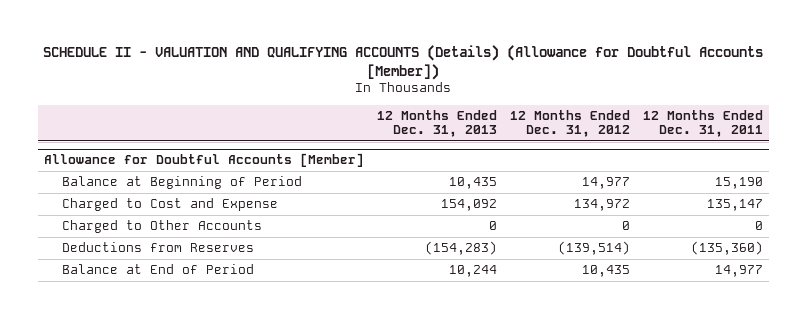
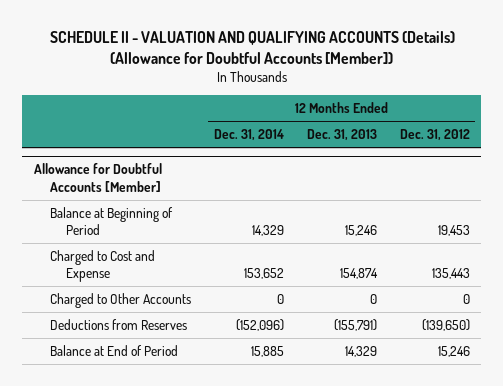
- | 12 Months Ended Dec. 31, 2013 | 12 Months Ended Dec. 31, 2012 | 12 Months Ended Dec. 31, 2011
+ | 12 Months Ended Dec. 31, 2014 | 12 Months Ended Dec. 31, 2013 | 12 Months Ended Dec. 31, 2012
@ Allowance for Doubtful Accounts [Member]
- Balance at Beginning of Period | 10,435 | 14,977 | 15,190
- Charged to Cost and Expense | 154,092 | 134,972 | 135,147
+ Balance at Beginning of Period | 14,329 | 15,246 | 19,453
+ Charged to Cost and Expense | 153,652 | 154,874 | 135,443
- Deductions from Reserves | (154,283) | (139,514) | (135,360)
- Balance at End of Period | 10,244 | 10,435 | 14,977
+ Deductions from Reserves | (152,096) | (155,791) | (139,650)
+ Balance at End of Period | 15,885 | 14,329 | 15,246

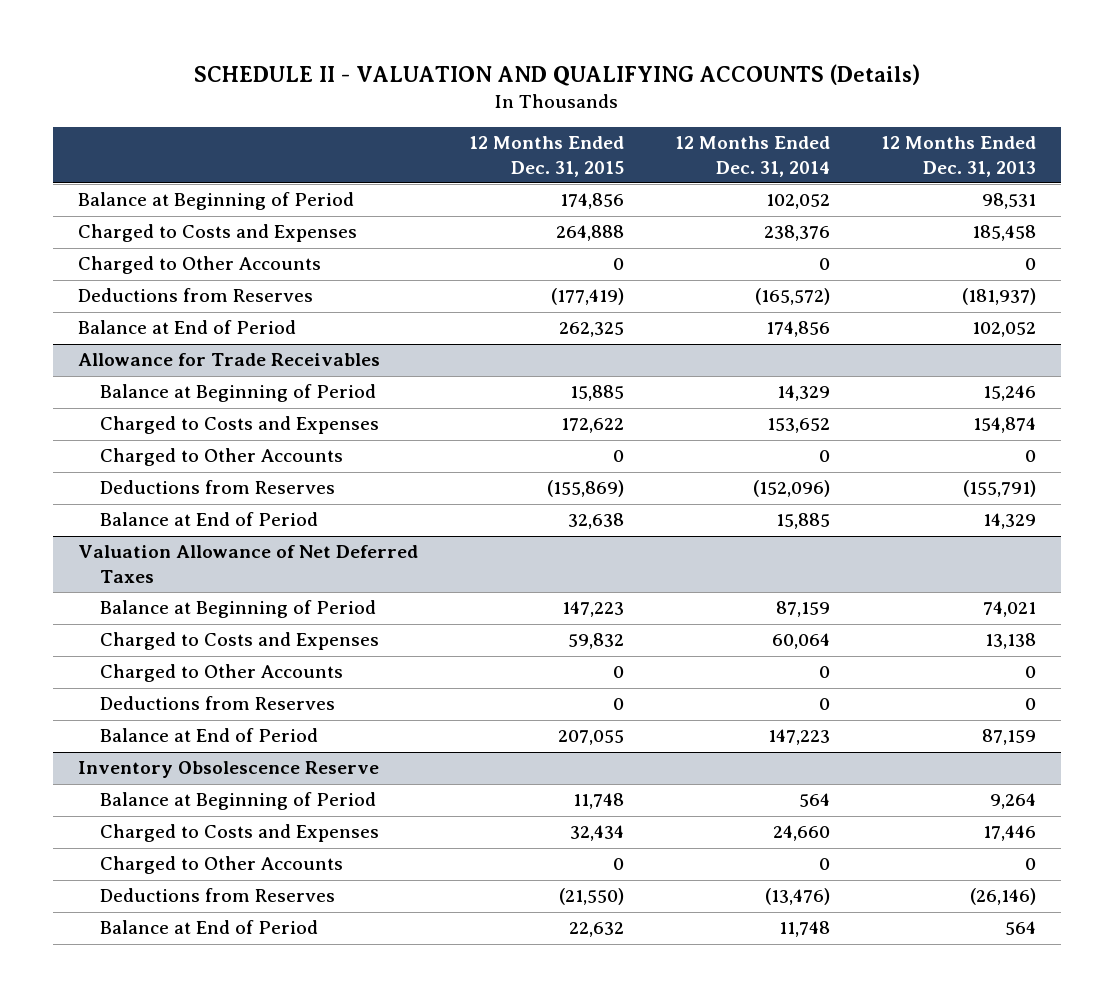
- SCHEDULE II - VALUATION AND QUALIFYING ACCOUNTS (Details) (Allowance for Doubtful Accounts [Member])
+ SCHEDULE II - VALUATION AND QUALIFYING ACCOUNTS (Details)
- | 12 Months Ended Dec. 31, 2014 | 12 Months Ended Dec. 31, 2013 | 12 Months Ended Dec. 31, 2012
+ | 12 Months Ended Dec. 31, 2015 | 12 Months Ended Dec. 31, 2014 | 12 Months Ended Dec. 31, 2013
- Allowance for Doubtful Accounts [Member]
+ Balance at Beginning of Period | 174,856 | 102,052 | 98,531
+ Charged to Costs and Expenses | 264,888 | 238,376 | 185,458
+ Charged to Other Accounts | 0 | 0 | 0
+ Deductions from Reserves | (177,419) | (165,572) | (181,937)
+ Balance at End of Period | 262,325 | 174,856 | 102,052
+ Allowance for Trade Receivables
- Charged to Cost and Expense | 153,652 | 154,874 | 135,443
+ Charged to Costs and Expenses | 172,622 | 153,652 | 154,874
+ Valuation Allowance of Net Deferred Taxes
+ Balance at Beginning of Period | 147,223 | 87,159 | 74,021
+ Charged to Costs and Expenses | 59,832 | 60,064 | 13,138
+ Charged to Other Accounts | 0 | 0 | 0
+ Deductions from Reserves | 0 | 0 | 0
+ Balance at End of Period | 207,055 | 147,223 | 87,159
+ Inventory Obsolescence Reserve
+ Balance at Beginning of Period | 11,748 | 564 | 9,264
+ Charged to Costs and Expenses | 32,434 | 24,660 | 17,446
+ Charged to Other Accounts | 0 | 0 | 0
+ Deductions from Reserves | (21,550) | (13,476) | (26,146)
+ Balance at End of Period | 22,632 | 11,748 | 564

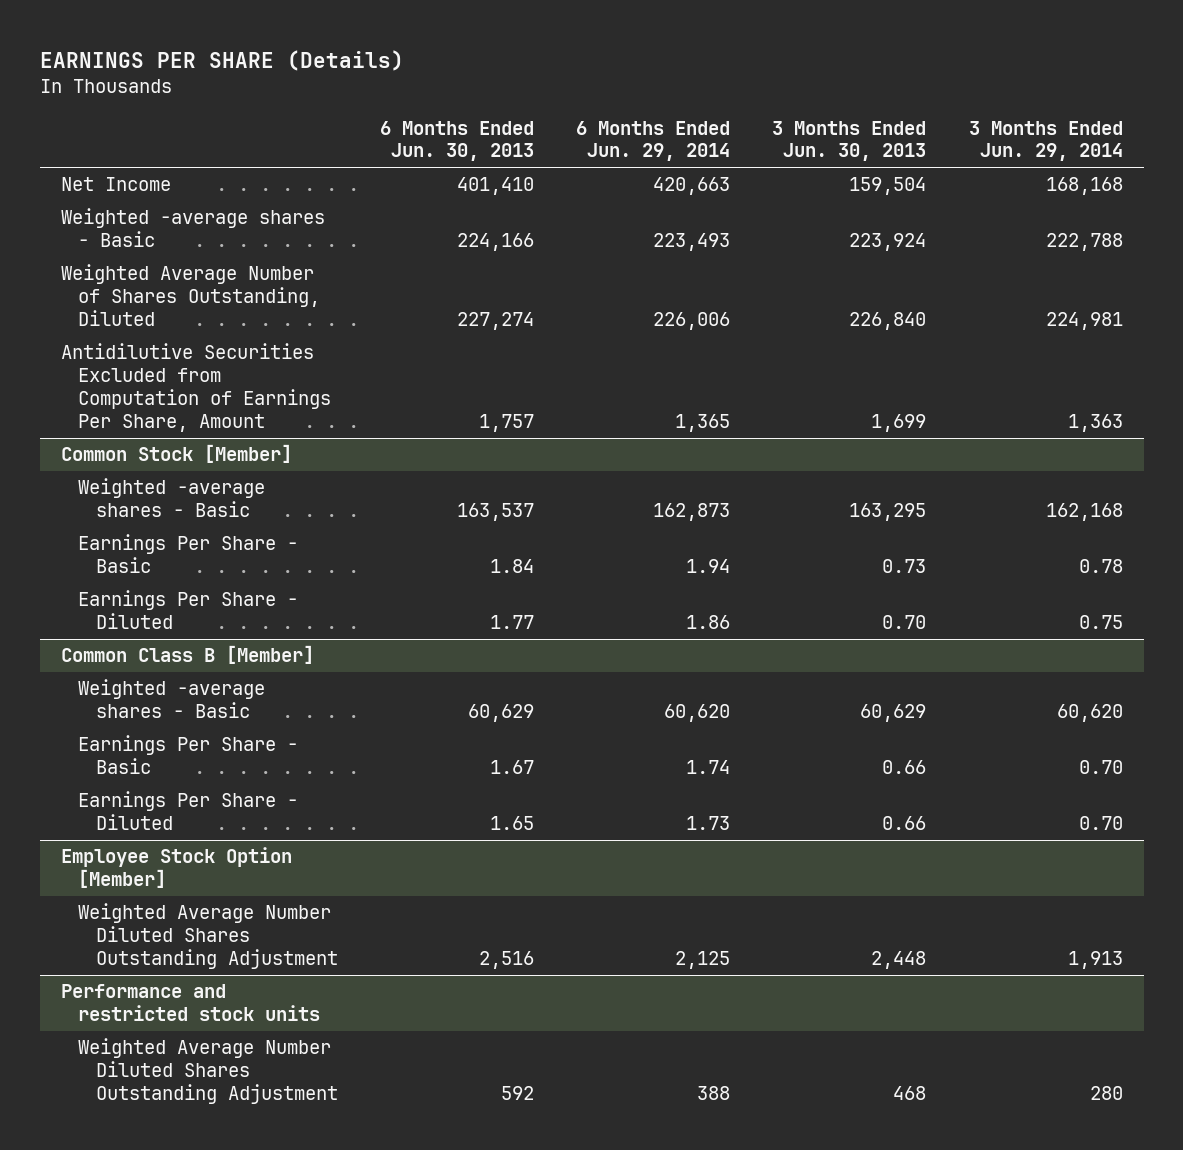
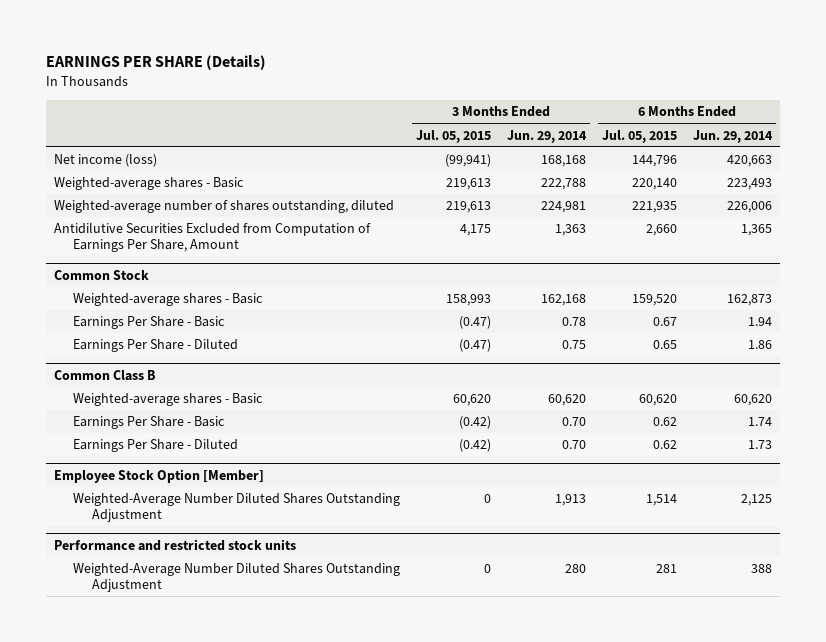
- | 6 Months Ended Jun. 30, 2013 | 6 Months Ended Jun. 29, 2014 | 3 Months Ended Jun. 30, 2013 | 3 Months Ended Jun. 29, 2014
+ | 3 Months Ended Jul. 05, 2015 | 3 Months Ended Jun. 29, 2014 | 6 Months Ended Jul. 05, 2015 | 6 Months Ended Jun. 29, 2014
- Net Income | 401,410 | 420,663 | 159,504 | 168,168
- Weighted -average shares - Basic | 224,166 | 223,493 | 223,924 | 222,788
- Weighted Average Number of Shares Outstanding, Diluted | 227,274 | 226,006 | 226,840 | 224,981
+ Net income (loss) | (99,941) | 168,168 | 144,796 | 420,663
+ Weighted-average shares - Basic | 219,613 | 222,788 | 220,140 | 223,493
+ Weighted-average number of shares outstanding, diluted | 219,613 | 224,981 | 221,935 | 226,006
- Common Stock [Member]
- Weighted -average shares - Basic | 163,537 | 162,873 | 163,295 | 162,168
+ Common Stock
+ Weighted-average shares - Basic | 158,993 | 162,168 | 159,520 | 162,873
- Common Class B [Member]
- Weighted -average shares - Basic | 60,629 | 60,620 | 60,629 | 60,620
+ Common Class B
+ Weighted-average shares - Basic | 60,620 | 60,620 | 60,620 | 60,620
@ Employee Stock Option [Member]
- Weighted Average Number Diluted Shares Outstanding Adjustment | 2,516 | 2,125 | 2,448 | 1,913
+ Weighted-Average Number Diluted Shares Outstanding Adjustment | 0 | 1,913 | 1,514 | 2,125
@ Performance and restricted stock units
- Weighted Average Number Diluted Shares Outstanding Adjustment | 592 | 388 | 468 | 280
+ Weighted-Average Number Diluted Shares Outstanding Adjustment | 0 | 280 | 281 | 388

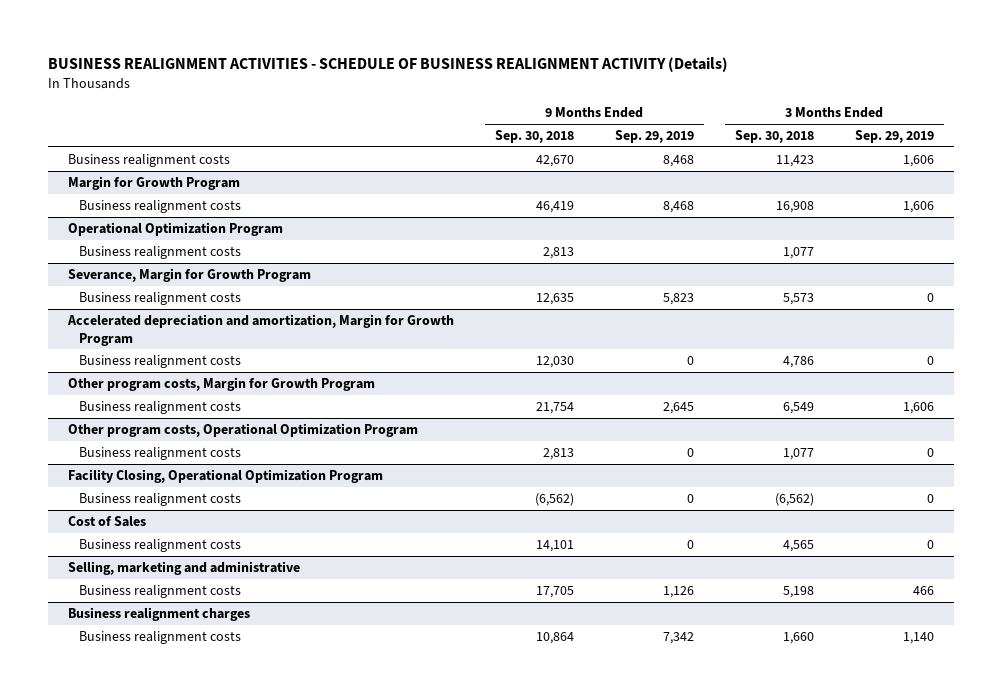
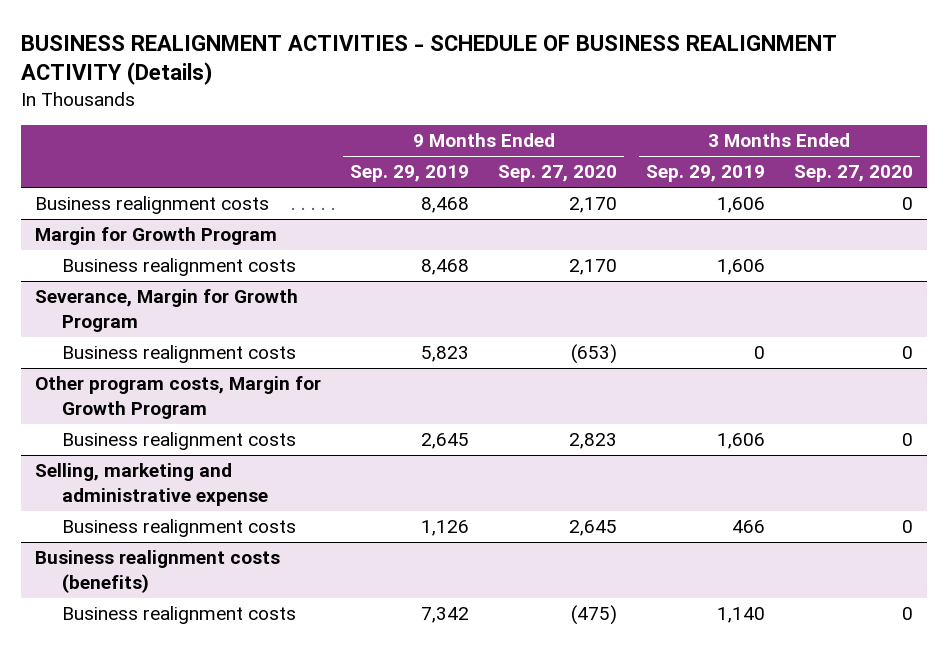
- | 9 Months Ended Sep. 30, 2018 | 9 Months Ended Sep. 29, 2019 | 3 Months Ended Sep. 30, 2018 | 3 Months Ended Sep. 29, 2019
+ | 9 Months Ended Sep. 29, 2019 | 9 Months Ended Sep. 27, 2020 | 3 Months Ended Sep. 29, 2019 | 3 Months Ended Sep. 27, 2020
- Operational Optimization Program
- Business realignment costs | 2,813 | | 1,077 |
- Accelerated depreciation and amortization, Margin for Growth Program
- Business realignment costs | 12,030 | 0 | 4,786 | 0
- Other program costs, Operational Optimization Program
- Business realignment costs | 2,813 | 0 | 1,077 | 0
- Facility Closing, Operational Optimization Program
- Business realignment costs | (6,562) | 0 | (6,562) | 0
- Cost of Sales
- Business realignment costs | 14,101 | 0 | 4,565 | 0
- Selling, marketing and administrative
+ Selling, marketing and administrative expense
- Business realignment charges
+ Business realignment costs (benefits)

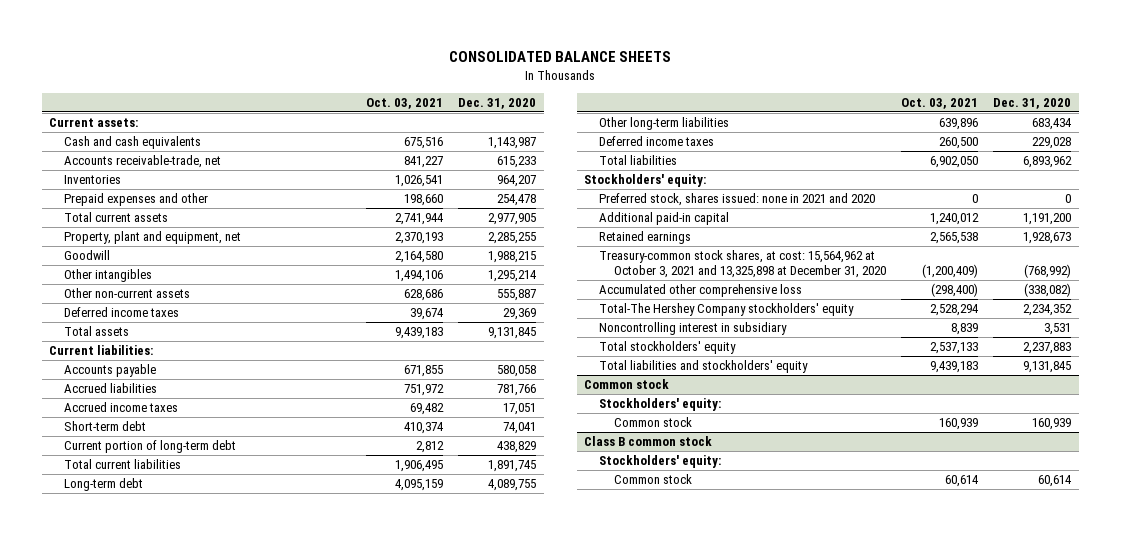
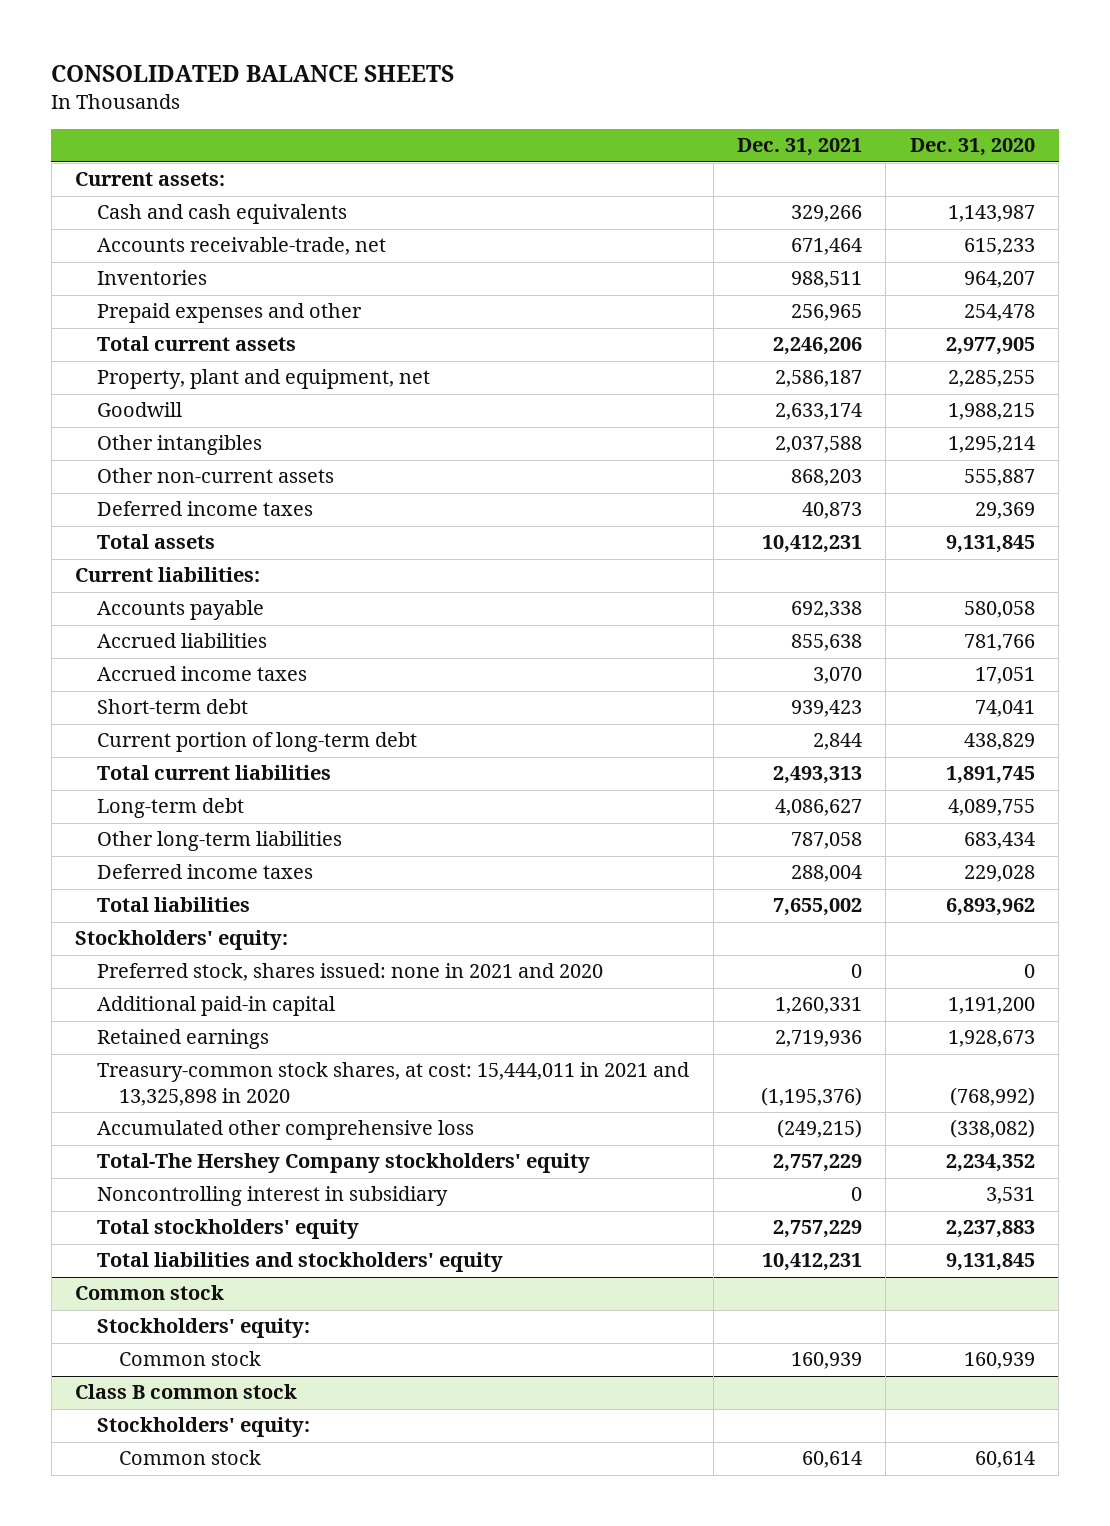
- | Oct. 03, 2021 | Dec. 31, 2020
+ | Dec. 31, 2021 | Dec. 31, 2020
- Treasury-common stock shares, at cost: 15,564,962 at October 3, 2021 and 13,325,898 at December 31, 2020 | (1,200,409) | (768,992)
+ Treasury-common stock shares, at cost: 15,444,011 in 2021 and 13,325,898 in 2020 | (1,195,376) | (768,992)

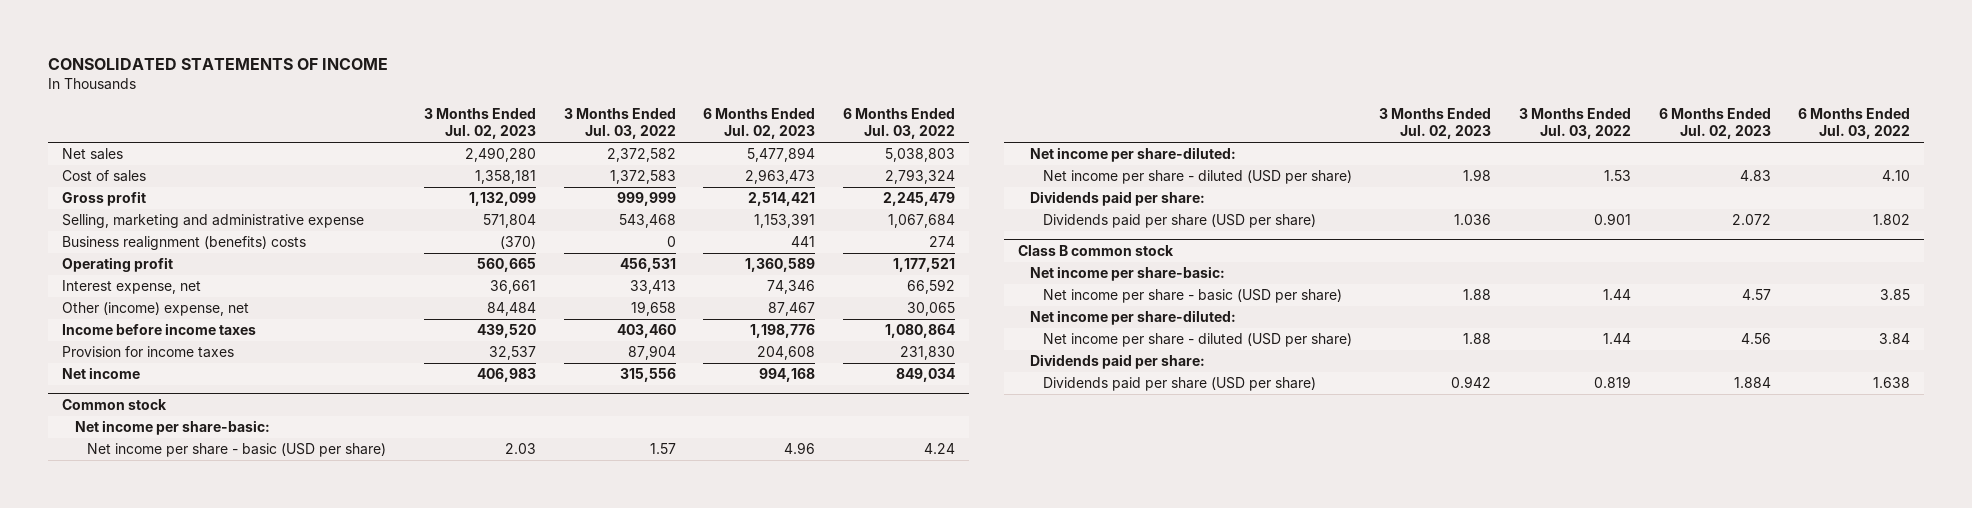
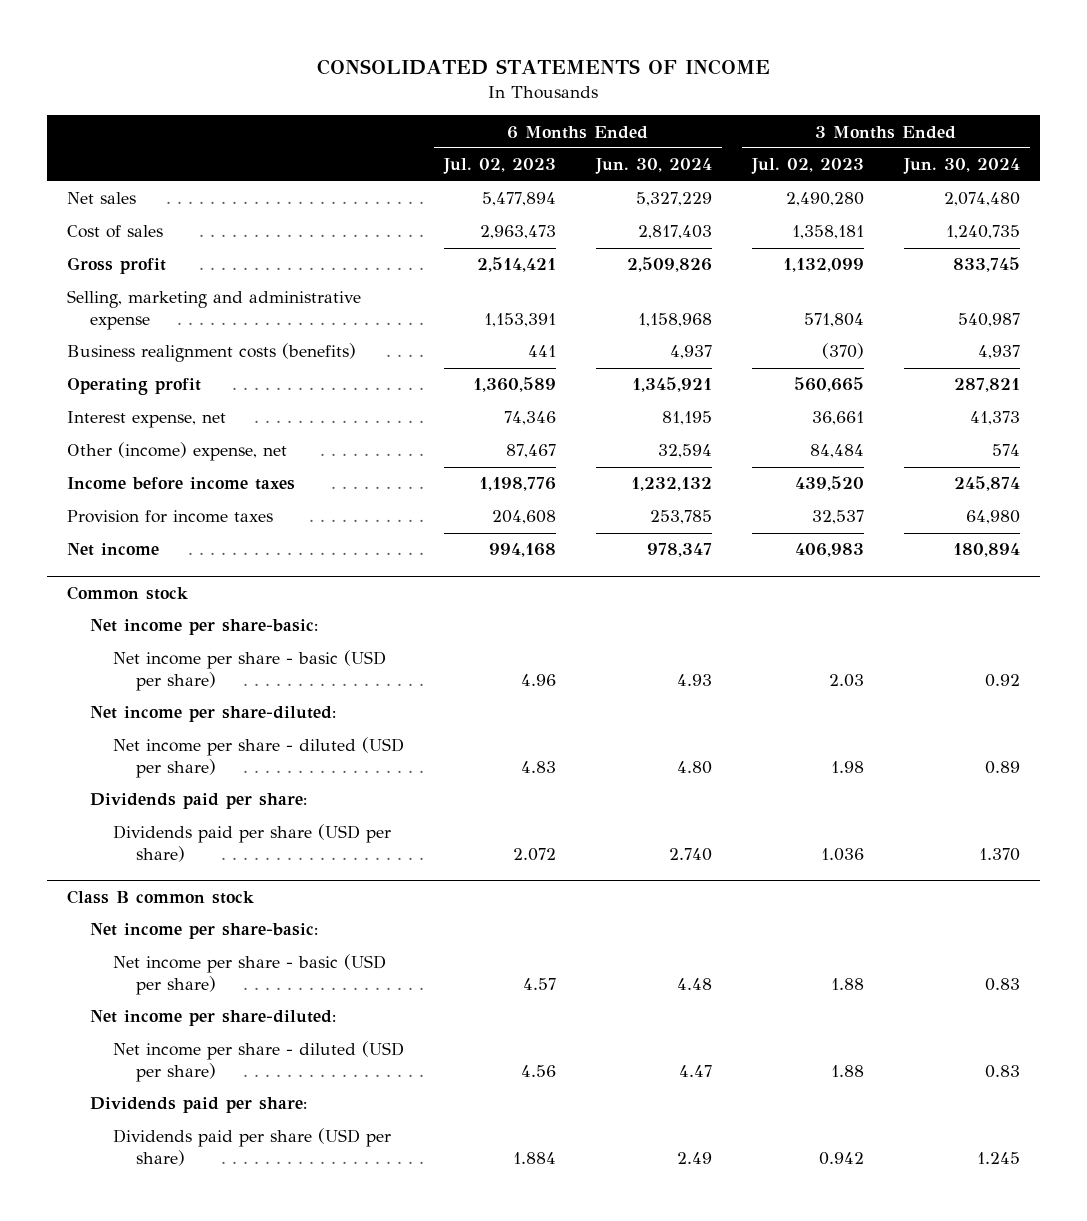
- | 3 Months Ended Jul. 02, 2023 | 3 Months Ended Jul. 03, 2022 | 6 Months Ended Jul. 02, 2023 | 6 Months Ended Jul. 03, 2022
+ | 6 Months Ended Jul. 02, 2023 | 6 Months Ended Jun. 30, 2024 | 3 Months Ended Jul. 02, 2023 | 3 Months Ended Jun. 30, 2024
- Business realignment (benefits) costs | (370) | 0 | 441 | 274
+ Business realignment costs (benefits) | 441 | 4,937 | (370) | 4,937

